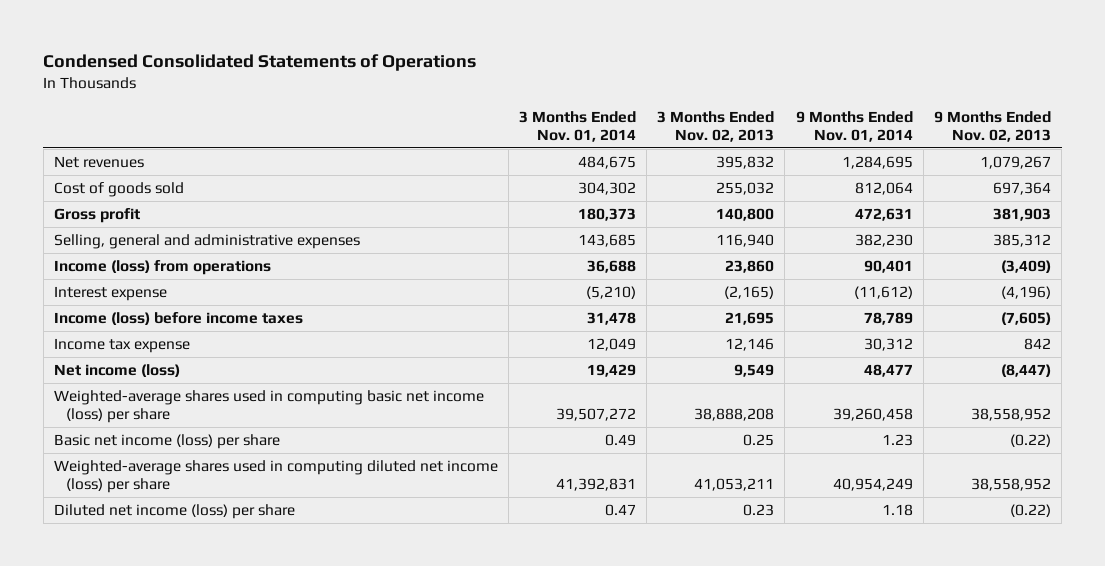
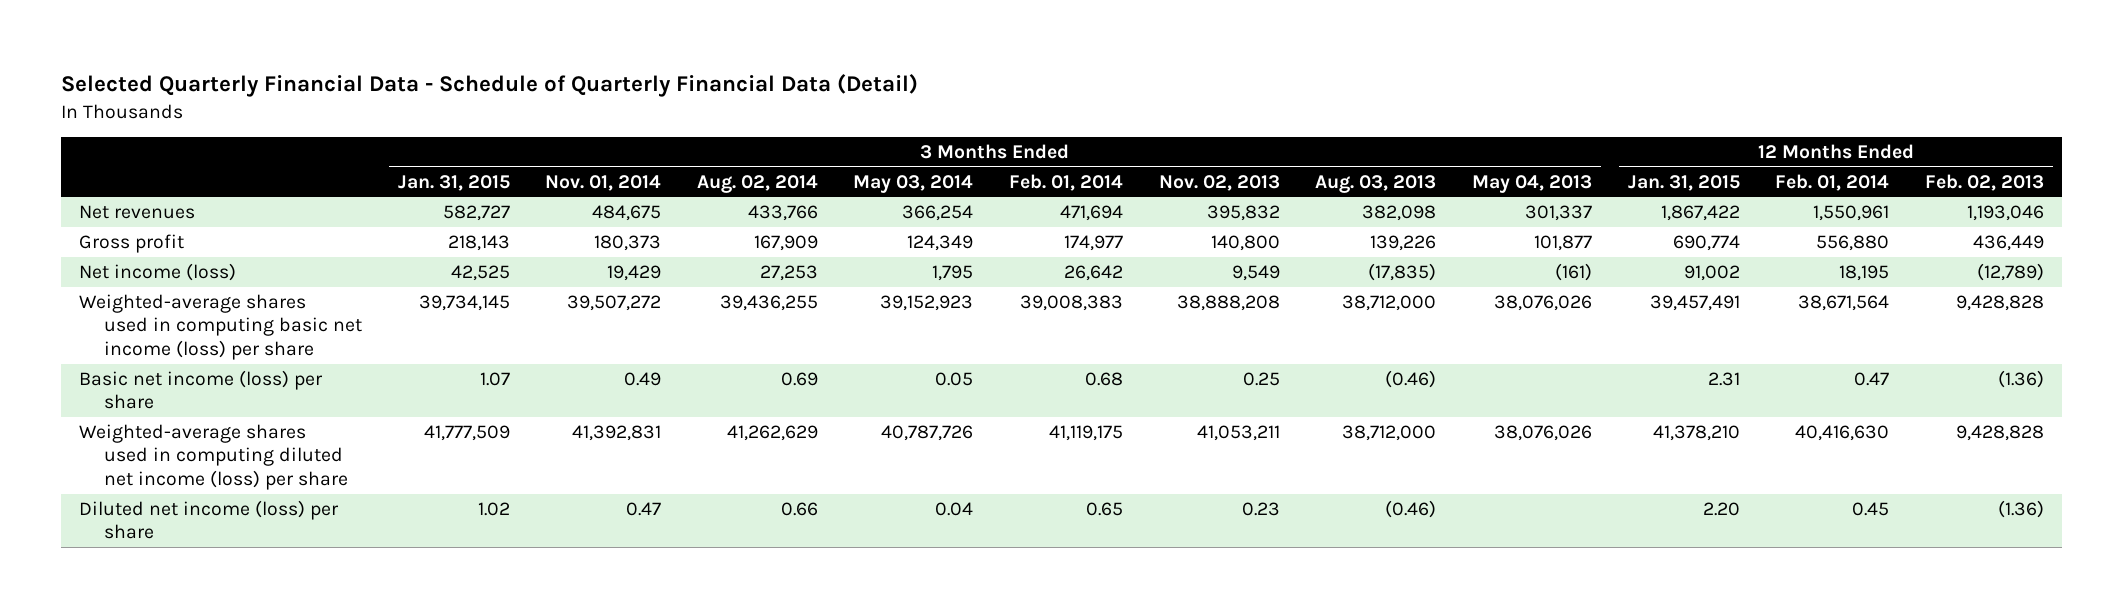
- Condensed Consolidated Statements of Operations
+ Selected Quarterly Financial Data - Schedule of Quarterly Financial Data (Detail)
- | 3 Months Ended Nov. 01, 2014 | 3 Months Ended Nov. 02, 2013 | 9 Months Ended Nov. 01, 2014 | 9 Months Ended Nov. 02, 2013
+ | 3 Months Ended Jan. 31, 2015 | 3 Months Ended Nov. 01, 2014 | 3 Months Ended Aug. 02, 2014 | 3 Months Ended May 03, 2014 | 3 Months Ended Feb. 01, 2014 | 3 Months Ended Nov. 02, 2013 | 3 Months Ended Aug. 03, 2013 | 3 Months Ended May 04, 2013 | 12 Months Ended Jan. 31, 2015 | 12 Months Ended Feb. 01, 2014 | 12 Months Ended Feb. 02, 2013
- Cost of goods sold | 304,302 | 255,032 | 812,064 | 697,364
- Selling, general and administrative expenses | 143,685 | 116,940 | 382,230 | 385,312
- Income (loss) from operations | 36,688 | 23,860 | 90,401 | (3,409)
- Interest expense | (5,210) | (2,165) | (11,612) | (4,196)
- Income (loss) before income taxes | 31,478 | 21,695 | 78,789 | (7,605)
- Income tax expense | 12,049 | 12,146 | 30,312 | 842

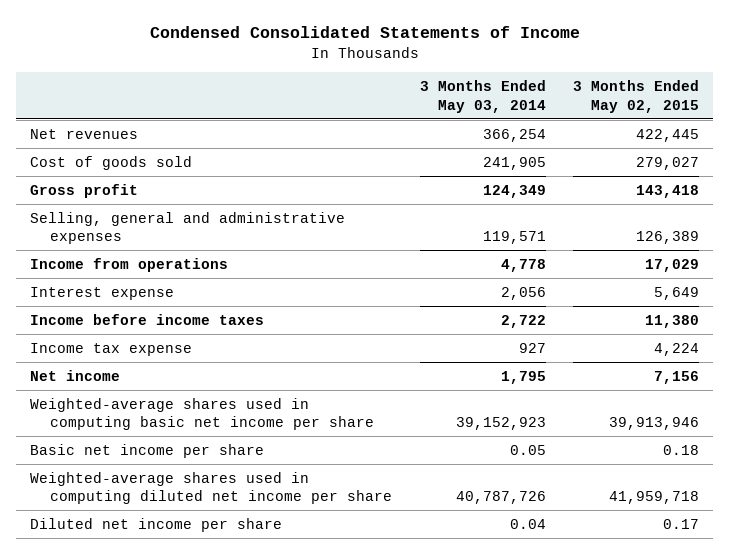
- Selected Quarterly Financial Data - Schedule of Quarterly Financial Data (Detail)
+ Condensed Consolidated Statements of Income
- | 3 Months Ended Jan. 31, 2015 | 3 Months Ended Nov. 01, 2014 | 3 Months Ended Aug. 02, 2014 | 3 Months Ended May 03, 2014 | 3 Months Ended Feb. 01, 2014 | 3 Months Ended Nov. 02, 2013 | 3 Months Ended Aug. 03, 2013 | 3 Months Ended May 04, 2013 | 12 Months Ended Jan. 31, 2015 | 12 Months Ended Feb. 01, 2014 | 12 Months Ended Feb. 02, 2013
+ | 3 Months Ended May 03, 2014 | 3 Months Ended May 02, 2015
+ Cost of goods sold | 241,905 | 279,027
- Net income (loss) | 42,525 | 19,429 | 27,253 | 1,795 | 26,642 | 9,549 | (17,835) | (161) | 91,002 | 18,195 | (12,789)
- Weighted-average shares used in computing basic net income (loss) per share | 39,734,145 | 39,507,272 | 39,436,255 | 39,152,923 | 39,008,383 | 38,888,208 | 38,712,000 | 38,076,026 | 39,457,491 | 38,671,564 | 9,428,828
- Basic net income (loss) per share | 1.07 | 0.49 | 0.69 | 0.05 | 0.68 | 0.25 | (0.46) | | 2.31 | 0.47 | (1.36)
- Weighted-average shares used in computing diluted net income (loss) per share | 41,777,509 | 41,392,831 | 41,262,629 | 40,787,726 | 41,119,175 | 41,053,211 | 38,712,000 | 38,076,026 | 41,378,210 | 40,416,630 | 9,428,828
- Diluted net income (loss) per share | 1.02 | 0.47 | 0.66 | 0.04 | 0.65 | 0.23 | (0.46) | | 2.20 | 0.45 | (1.36)
+ Selling, general and administrative expenses | 119,571 | 126,389
+ Income from operations | 4,778 | 17,029
+ Interest expense | 2,056 | 5,649
+ Income before income taxes | 2,722 | 11,380
+ Income tax expense | 927 | 4,224
+ Net income | 1,795 | 7,156
+ Weighted-average shares used in computing basic net income per share | 39,152,923 | 39,913,946
+ Basic net income per share | 0.05 | 0.18
+ Weighted-average shares used in computing diluted net income per share | 40,787,726 | 41,959,718
+ Diluted net income per share | 0.04 | 0.17

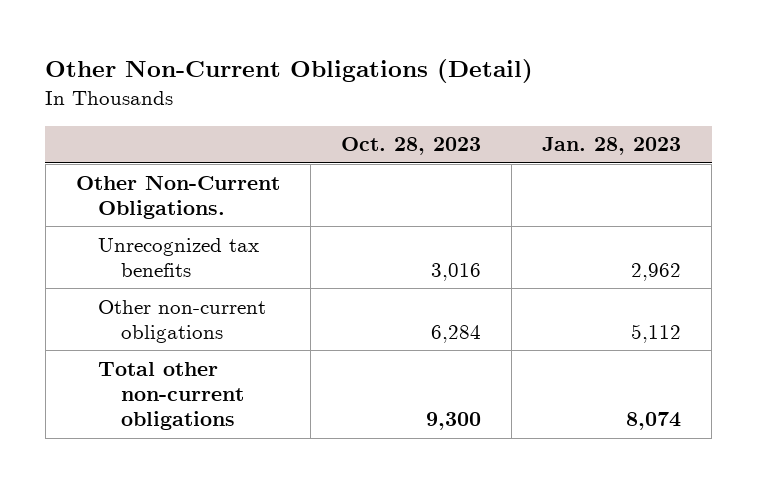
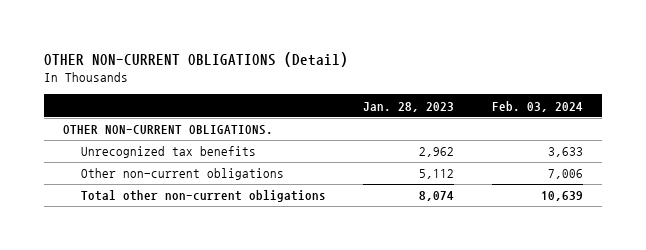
- Other Non-Current Obligations (Detail)
+ OTHER NON-CURRENT OBLIGATIONS (Detail)
- | Oct. 28, 2023 | Jan. 28, 2023
+ | Jan. 28, 2023 | Feb. 03, 2024
- Other Non-Current Obligations.
+ OTHER NON-CURRENT OBLIGATIONS.

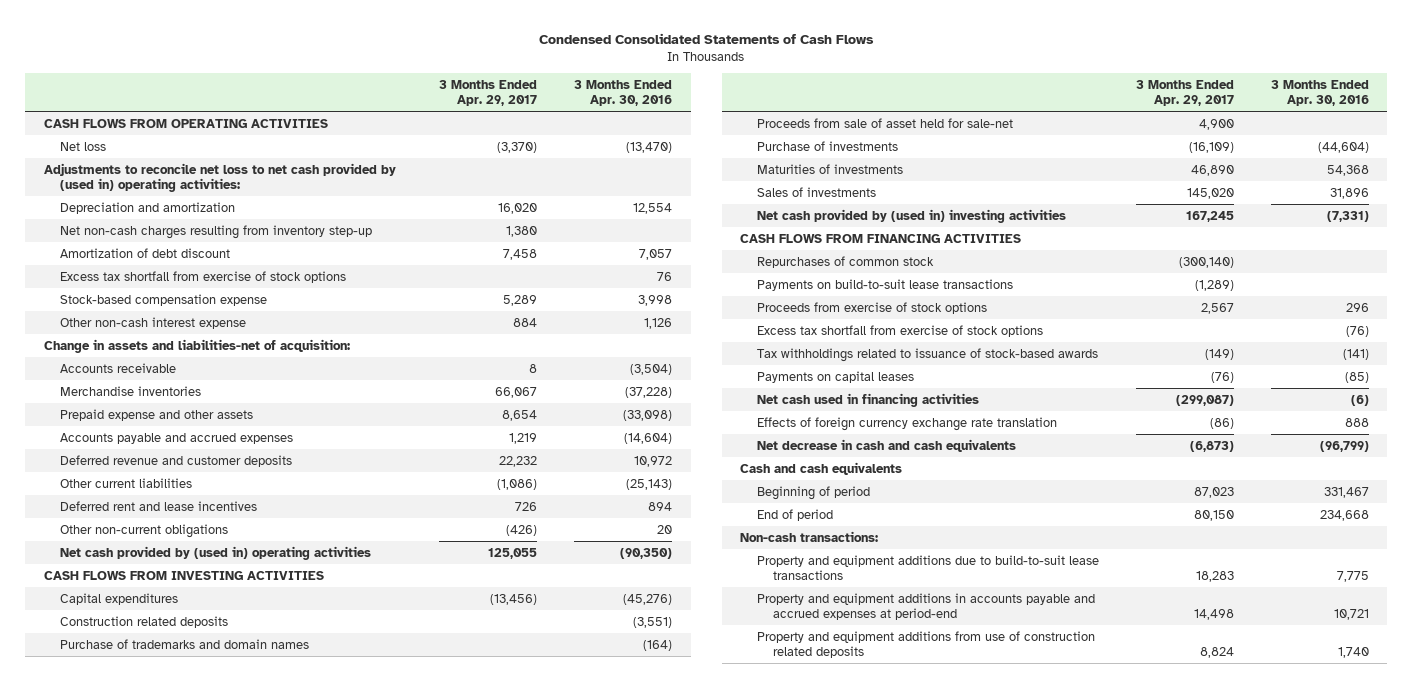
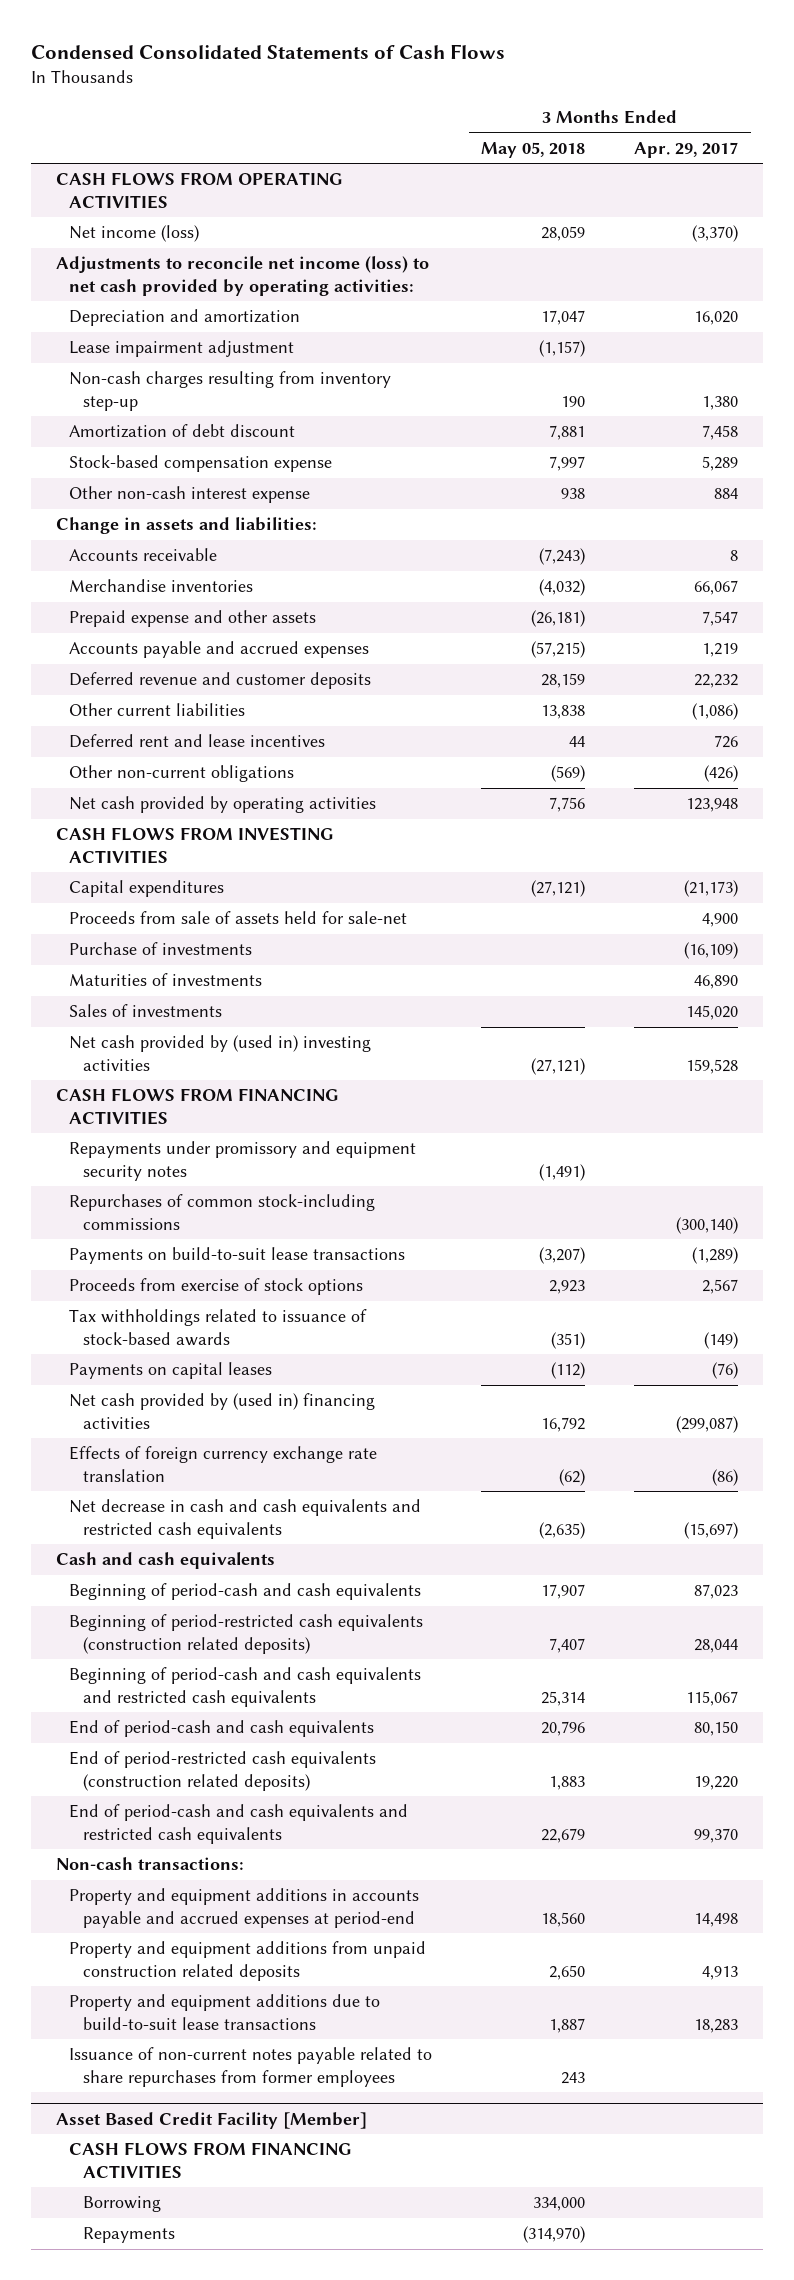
- | 3 Months Ended Apr. 29, 2017 | 3 Months Ended Apr. 30, 2016
+ | 3 Months Ended May 05, 2018 | 3 Months Ended Apr. 29, 2017
- Net loss | (3,370) | (13,470)
- Adjustments to reconcile net loss to net cash provided by (used in) operating activities:
+ Net income (loss) | 28,059 | (3,370)
+ Adjustments to reconcile net income (loss) to net cash provided by operating activities:
- Net non-cash charges resulting from inventory step-up | 1,380 |
+ Lease impairment adjustment | (1,157) |
+ Non-cash charges resulting from inventory step-up | 190 | 1,380
- Excess tax shortfall from exercise of stock options | | 76
- Change in assets and liabilities-net of acquisition:
+ Change in assets and liabilities:
- Prepaid expense and other assets | 8,654 | (33,098)
+ Prepaid expense and other assets | (26,181) | 7,547
- Net cash provided by (used in) operating activities | 125,055 | (90,350)
+ Net cash provided by operating activities | 7,756 | 123,948
- Capital expenditures | (13,456) | (45,276)
- Construction related deposits | | (3,551)
- Purchase of trademarks and domain names | | (164)
- Proceeds from sale of asset held for sale-net | 4,900 |
+ Capital expenditures | (27,121) | (21,173)
+ Proceeds from sale of assets held for sale-net | | 4,900
- Net cash provided by (used in) investing activities | 167,245 | (7,331)
+ Net cash provided by (used in) investing activities | (27,121) | 159,528
- Repurchases of common stock | (300,140) |
+ Repayments under promissory and equipment security notes | (1,491) |
+ Repurchases of common stock-including commissions | | (300,140)
- Excess tax shortfall from exercise of stock options | | (76)
- Net cash used in financing activities | (299,087) | (6)
+ Net cash provided by (used in) financing activities | 16,792 | (299,087)
- Net decrease in cash and cash equivalents | (6,873) | (96,799)
+ Net decrease in cash and cash equivalents and restricted cash equivalents | (2,635) | (15,697)
- Beginning of period | 87,023 | 331,467
- End of period | 80,150 | 234,668
+ Beginning of period-cash and cash equivalents | 17,907 | 87,023
+ Beginning of period-restricted cash equivalents (construction related deposits) | 7,407 | 28,044
+ Beginning of period-cash and cash equivalents and restricted cash equivalents | 25,314 | 115,067
+ End of period-cash and cash equivalents | 20,796 | 80,150
+ End of period-restricted cash equivalents (construction related deposits) | 1,883 | 19,220
+ End of period-cash and cash equivalents and restricted cash equivalents | 22,679 | 99,370
- Property and equipment additions from use of construction related deposits | 8,824 | 1,740
+ Property and equipment additions from unpaid construction related deposits | 2,650 | 4,913
moved down: Property and equipment additions due to build-to-suit lease transactions | 1,887 | 18,283
+ Issuance of non-current notes payable related to share repurchases from former employees | 243 |
+ Asset Based Credit Facility [Member]
+ CASH FLOWS FROM FINANCING ACTIVITIES
+ Borrowing | 334,000 |
+ Repayments | (314,970) |

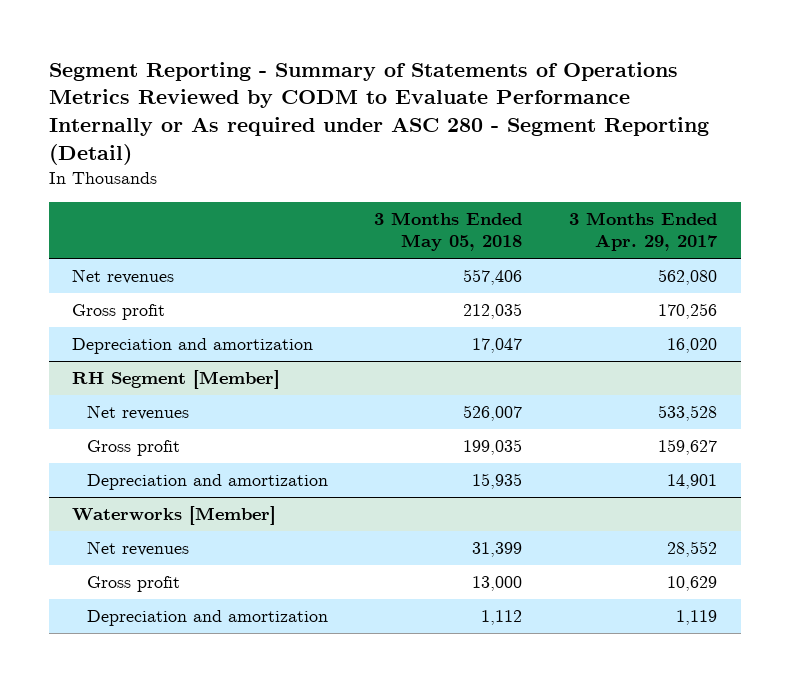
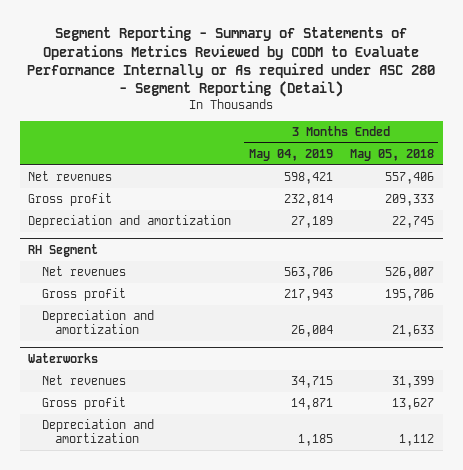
- | 3 Months Ended May 05, 2018 | 3 Months Ended Apr. 29, 2017
+ | 3 Months Ended May 04, 2019 | 3 Months Ended May 05, 2018
- Gross profit | 212,035 | 170,256
- Depreciation and amortization | 17,047 | 16,020
- RH Segment [Member]
+ Gross profit | 232,814 | 209,333
+ Depreciation and amortization | 27,189 | 22,745
+ RH Segment
- Gross profit | 199,035 | 159,627
- Depreciation and amortization | 15,935 | 14,901
- Waterworks [Member]
+ Gross profit | 217,943 | 195,706
+ Depreciation and amortization | 26,004 | 21,633
+ Waterworks
- Gross profit | 13,000 | 10,629
+ Gross profit | 14,871 | 13,627

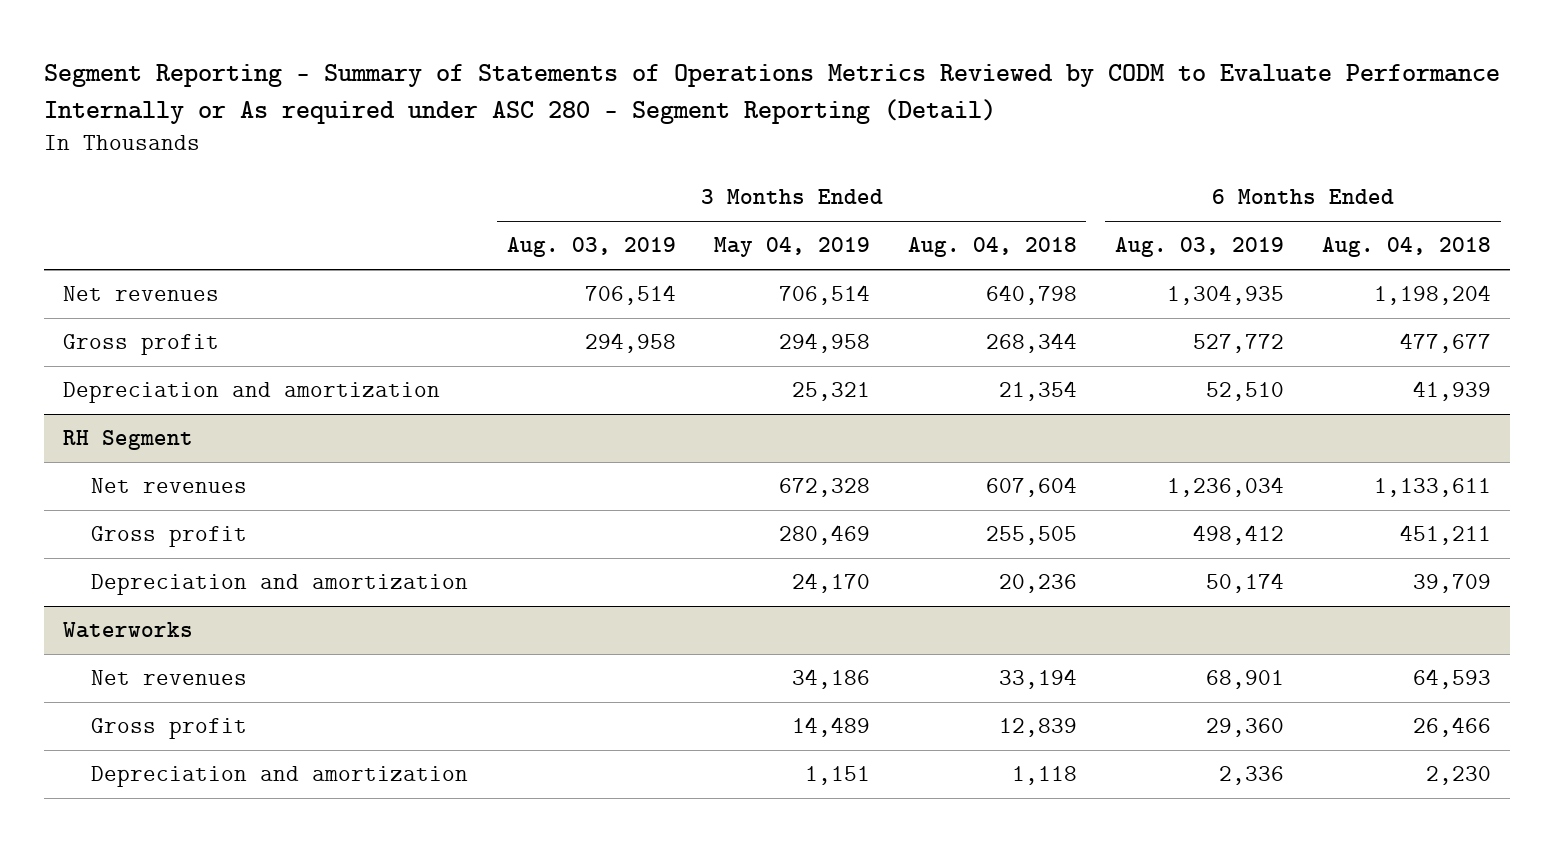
- | 3 Months Ended May 04, 2019 | 3 Months Ended May 05, 2018
+ | 3 Months Ended Aug. 03, 2019 | 3 Months Ended May 04, 2019 | 3 Months Ended Aug. 04, 2018 | 6 Months Ended Aug. 03, 2019 | 6 Months Ended Aug. 04, 2018
- Net revenues | 598,421 | 557,406
- Gross profit | 232,814 | 209,333
- Depreciation and amortization | 27,189 | 22,745
+ Net revenues | 706,514 | 706,514 | 640,798 | 1,304,935 | 1,198,204
+ Gross profit | 294,958 | 294,958 | 268,344 | 527,772 | 477,677
+ Depreciation and amortization | | 25,321 | 21,354 | 52,510 | 41,939
@ RH Segment
- Net revenues | 563,706 | 526,007
- Gross profit | 217,943 | 195,706
- Depreciation and amortization | 26,004 | 21,633
+ Net revenues | | 672,328 | 607,604 | 1,236,034 | 1,133,611
+ Gross profit | | 280,469 | 255,505 | 498,412 | 451,211
+ Depreciation and amortization | | 24,170 | 20,236 | 50,174 | 39,709
@ Waterworks
- Net revenues | 34,715 | 31,399
- Gross profit | 14,871 | 13,627
- Depreciation and amortization | 1,185 | 1,112
+ Net revenues | | 34,186 | 33,194 | 68,901 | 64,593
+ Gross profit | | 14,489 | 12,839 | 29,360 | 26,466
+ Depreciation and amortization | | 1,151 | 1,118 | 2,336 | 2,230

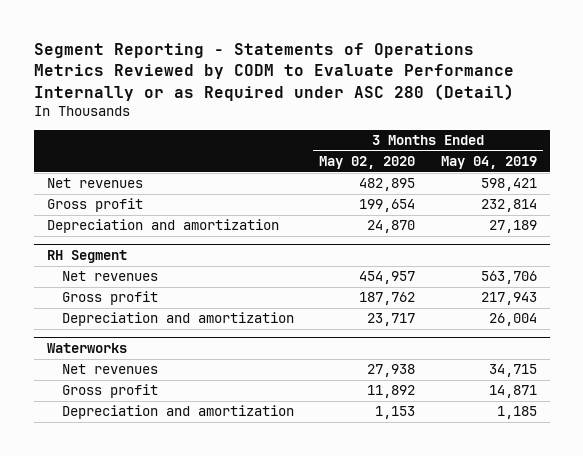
- Segment Reporting - Summary of Statements of Operations Metrics Reviewed by CODM to Evaluate Performance Internally or As required under ASC 280 - Segment Reporting (Detail)
+ Segment Reporting - Statements of Operations Metrics Reviewed by CODM to Evaluate Performance Internally or as Required under ASC 280 (Detail)
- | 3 Months Ended Aug. 03, 2019 | 3 Months Ended May 04, 2019 | 3 Months Ended Aug. 04, 2018 | 6 Months Ended Aug. 03, 2019 | 6 Months Ended Aug. 04, 2018
+ | 3 Months Ended May 02, 2020 | 3 Months Ended May 04, 2019
- Net revenues | 706,514 | 706,514 | 640,798 | 1,304,935 | 1,198,204
- Gross profit | 294,958 | 294,958 | 268,344 | 527,772 | 477,677
- Depreciation and amortization | | 25,321 | 21,354 | 52,510 | 41,939
+ Net revenues | 482,895 | 598,421
+ Gross profit | 199,654 | 232,814
+ Depreciation and amortization | 24,870 | 27,189
@ RH Segment
- Net revenues | | 672,328 | 607,604 | 1,236,034 | 1,133,611
- Gross profit | | 280,469 | 255,505 | 498,412 | 451,211
- Depreciation and amortization | | 24,170 | 20,236 | 50,174 | 39,709
+ Net revenues | 454,957 | 563,706
+ Gross profit | 187,762 | 217,943
+ Depreciation and amortization | 23,717 | 26,004
@ Waterworks
- Net revenues | | 34,186 | 33,194 | 68,901 | 64,593
- Gross profit | | 14,489 | 12,839 | 29,360 | 26,466
- Depreciation and amortization | | 1,151 | 1,118 | 2,336 | 2,230
+ Net revenues | 27,938 | 34,715
+ Gross profit | 11,892 | 14,871
+ Depreciation and amortization | 1,153 | 1,185

